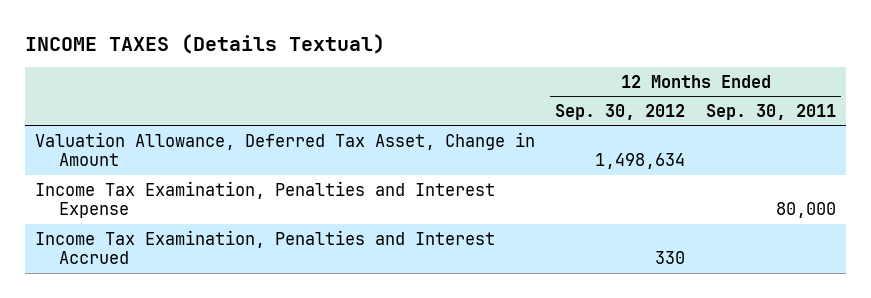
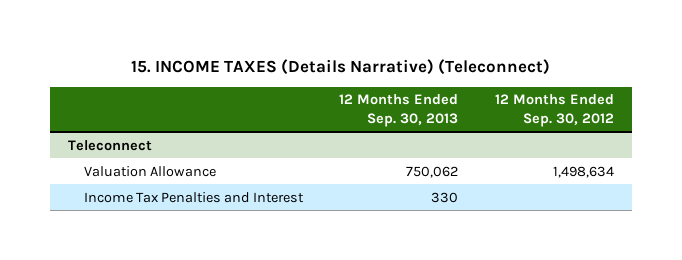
- INCOME TAXES (Details Textual)
+ 15. INCOME TAXES (Details Narrative) (Teleconnect)
- | 12 Months Ended Sep. 30, 2012 | 12 Months Ended Sep. 30, 2011
+ | 12 Months Ended Sep. 30, 2013 | 12 Months Ended Sep. 30, 2012
- Valuation Allowance, Deferred Tax Asset, Change in Amount | 1,498,634 |
- Income Tax Examination, Penalties and Interest Expense | | 80,000
- Income Tax Examination, Penalties and Interest Accrued | 330 |
+ Teleconnect
+ Valuation Allowance | 750,062 | 1,498,634
+ Income Tax Penalties and Interest | 330 |

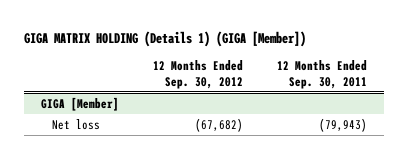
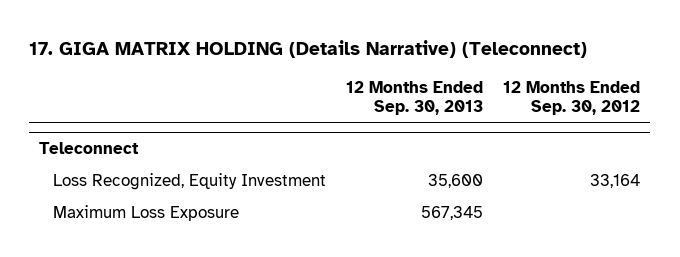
- GIGA MATRIX HOLDING (Details 1) (GIGA [Member])
+ 17. GIGA MATRIX HOLDING (Details Narrative) (Teleconnect)
- | 12 Months Ended Sep. 30, 2012 | 12 Months Ended Sep. 30, 2011
+ | 12 Months Ended Sep. 30, 2013 | 12 Months Ended Sep. 30, 2012
- GIGA [Member]
- Net loss | (67,682) | (79,943)
+ Teleconnect
+ Loss Recognized, Equity Investment | 35,600 | 33,164
+ Maximum Loss Exposure | 567,345 |

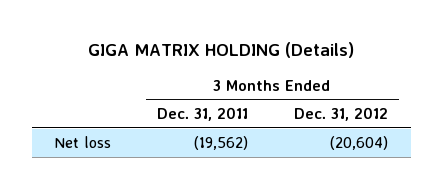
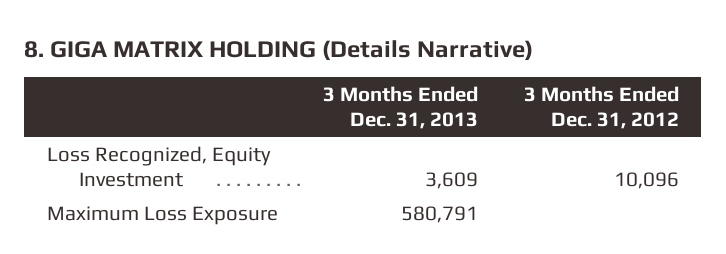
- GIGA MATRIX HOLDING (Details)
+ 8. GIGA MATRIX HOLDING (Details Narrative)
- | 3 Months Ended Dec. 31, 2011 | 3 Months Ended Dec. 31, 2012
+ | 3 Months Ended Dec. 31, 2013 | 3 Months Ended Dec. 31, 2012
- Net loss | (19,562) | (20,604)
+ Loss Recognized, Equity Investment | 3,609 | 10,096
+ Maximum Loss Exposure | 580,791 |

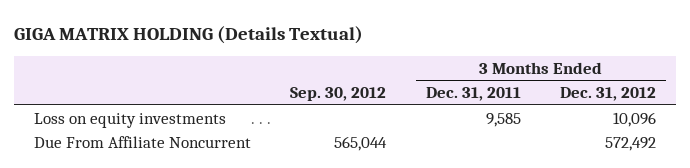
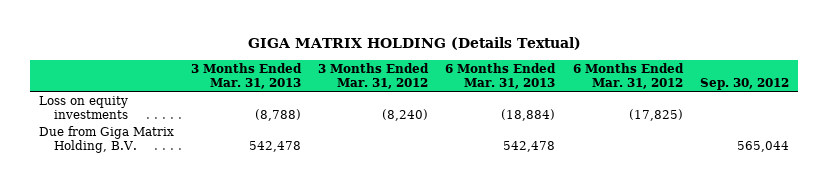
- | Sep. 30, 2012 | 3 Months Ended Dec. 31, 2011 | 3 Months Ended Dec. 31, 2012
+ | 3 Months Ended Mar. 31, 2013 | 3 Months Ended Mar. 31, 2012 | 6 Months Ended Mar. 31, 2013 | 6 Months Ended Mar. 31, 2012 | Sep. 30, 2012
- Due From Affiliate Noncurrent | 565,044 | | 572,492
+ Due from Giga Matrix Holding, B.V. | 542,478 | | 542,478 | | 565,044

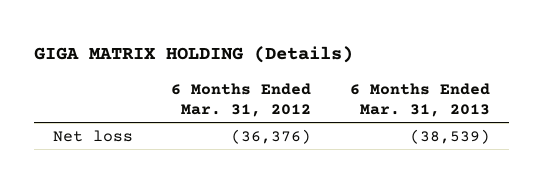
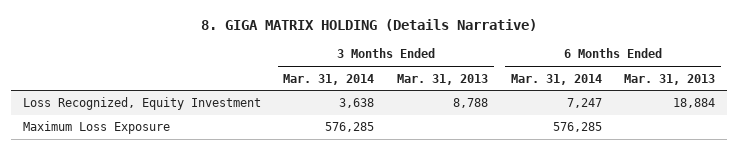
- GIGA MATRIX HOLDING (Details)
+ 8. GIGA MATRIX HOLDING (Details Narrative)
- | 6 Months Ended Mar. 31, 2012 | 6 Months Ended Mar. 31, 2013
+ | 3 Months Ended Mar. 31, 2014 | 3 Months Ended Mar. 31, 2013 | 6 Months Ended Mar. 31, 2014 | 6 Months Ended Mar. 31, 2013
- Net loss | (36,376) | (38,539)
+ Loss Recognized, Equity Investment | 3,638 | 8,788 | 7,247 | 18,884
+ Maximum Loss Exposure | 576,285 | | 576,285 |

